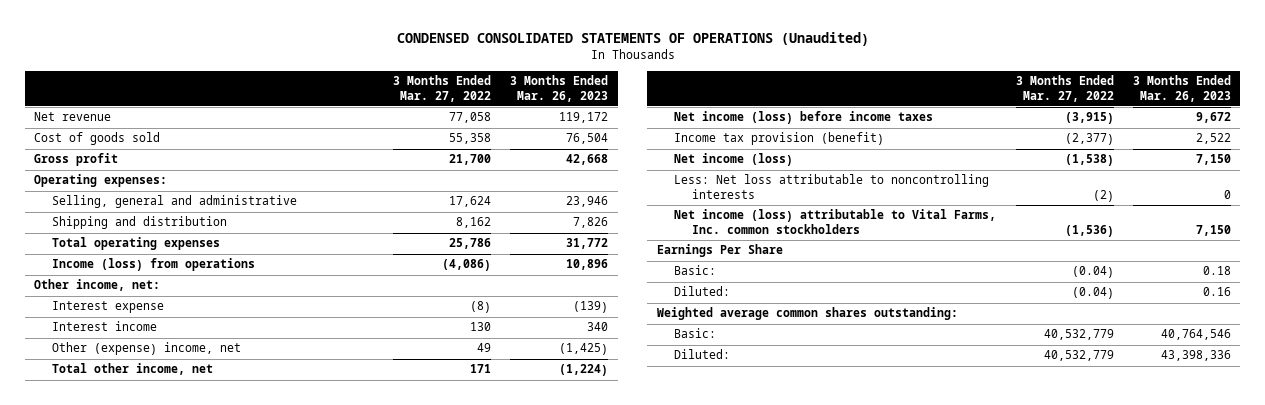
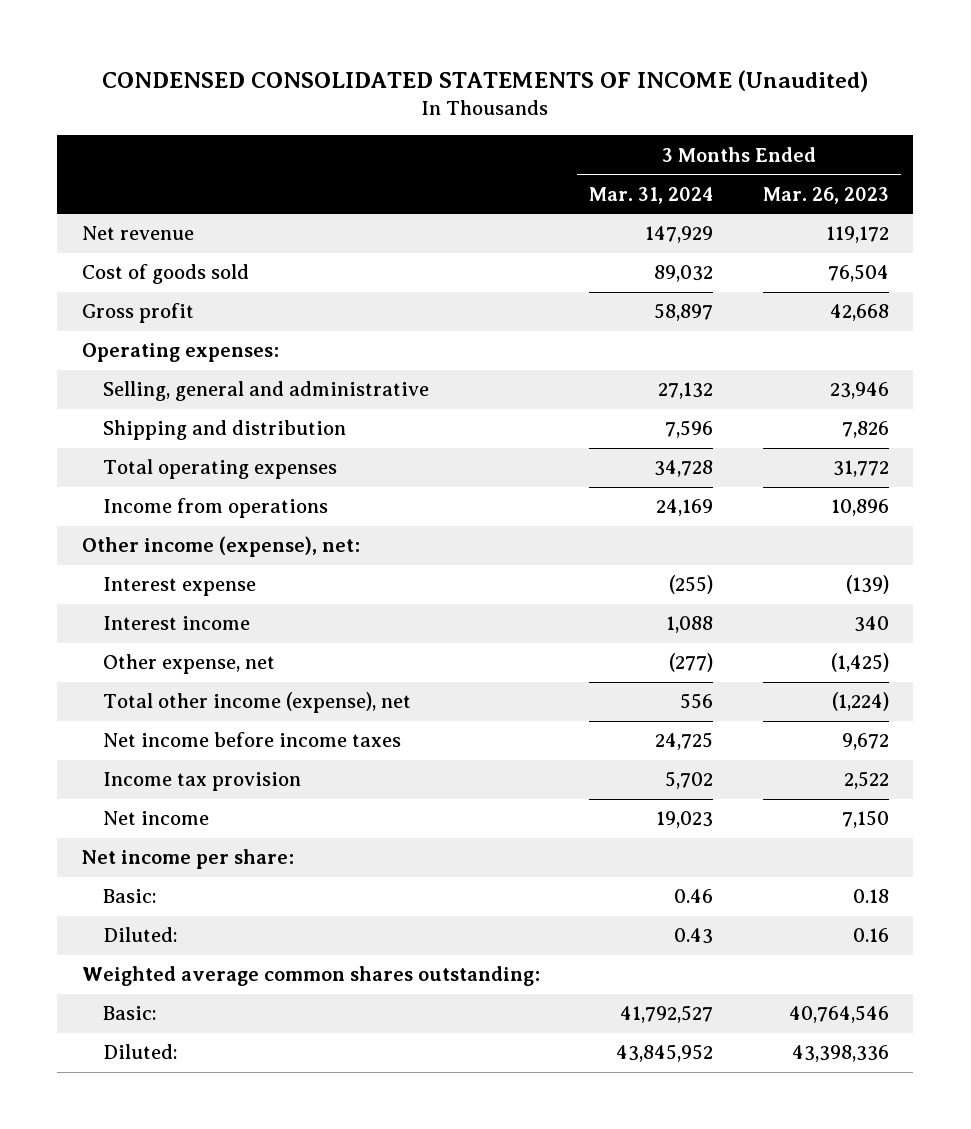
- CONDENSED CONSOLIDATED STATEMENTS OF OPERATIONS (Unaudited)
+ CONDENSED CONSOLIDATED STATEMENTS OF INCOME (Unaudited)
- | 3 Months Ended Mar. 27, 2022 | 3 Months Ended Mar. 26, 2023
+ | 3 Months Ended Mar. 31, 2024 | 3 Months Ended Mar. 26, 2023
- Income (loss) from operations | (4,086) | 10,896
- Other income, net:
+ Income from operations | 24,169 | 10,896
+ Other income (expense), net:
- Other (expense) income, net | 49 | (1,425)
- Total other income, net | 171 | (1,224)
- Net income (loss) before income taxes | (3,915) | 9,672
- Income tax provision (benefit) | (2,377) | 2,522
- Net income (loss) | (1,538) | 7,150
- Less: Net loss attributable to noncontrolling interests | (2) | 0
- Net income (loss) attributable to Vital Farms, Inc. common stockholders | (1,536) | 7,150
- Earnings Per Share
+ Other expense, net | (277) | (1,425)
+ Total other income (expense), net | 556 | (1,224)
+ Net income before income taxes | 24,725 | 9,672
+ Income tax provision | 5,702 | 2,522
+ Net income | 19,023 | 7,150
+ Net income per share:

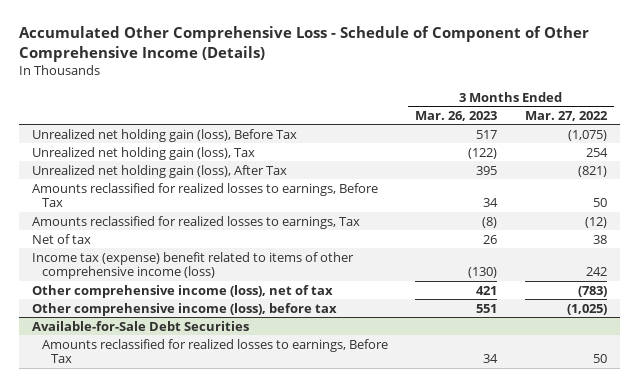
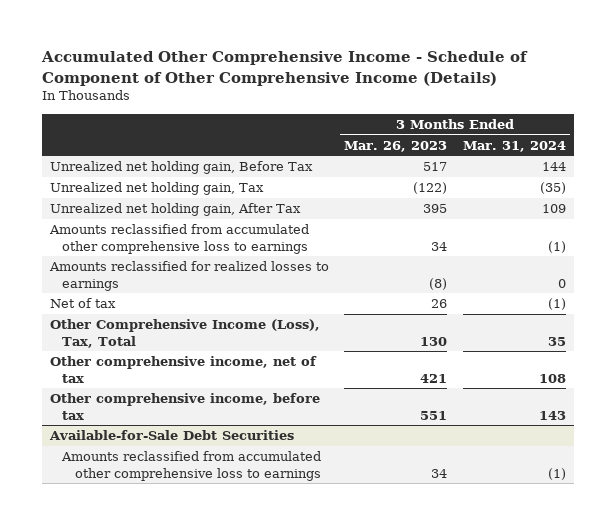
- Accumulated Other Comprehensive Loss - Schedule of Component of Other Comprehensive Income (Details)
+ Accumulated Other Comprehensive Income - Schedule of Component of Other Comprehensive Income (Details)
- | 3 Months Ended Mar. 26, 2023 | 3 Months Ended Mar. 27, 2022
+ | 3 Months Ended Mar. 26, 2023 | 3 Months Ended Mar. 31, 2024
- Unrealized net holding gain (loss), Before Tax | 517 | (1,075)
- Unrealized net holding gain (loss), Tax | (122) | 254
- Unrealized net holding gain (loss), After Tax | 395 | (821)
- Amounts reclassified for realized losses to earnings, Before Tax | 34 | 50
- Amounts reclassified for realized losses to earnings, Tax | (8) | (12)
+ Unrealized net holding gain, Before Tax | 517 | 144
+ Unrealized net holding gain, Tax | (122) | (35)
+ Unrealized net holding gain, After Tax | 395 | 109
+ Amounts reclassified from accumulated other comprehensive loss to earnings | 34 | (1)
+ Amounts reclassified for realized losses to earnings | (8) | 0
- Income tax (expense) benefit related to items of other comprehensive income (loss) | (130) | 242
- Other comprehensive income (loss), net of tax | 421 | (783)
- Other comprehensive income (loss), before tax | 551 | (1,025)
+ Other Comprehensive Income (Loss), Tax, Total | 130 | 35
+ Other comprehensive income, net of tax | 421 | 108
+ Other comprehensive income, before tax | 551 | 143
@ Available-for-Sale Debt Securities
- Amounts reclassified for realized losses to earnings, Before Tax | 34 | 50
+ Amounts reclassified from accumulated other comprehensive loss to earnings | 34 | (1)

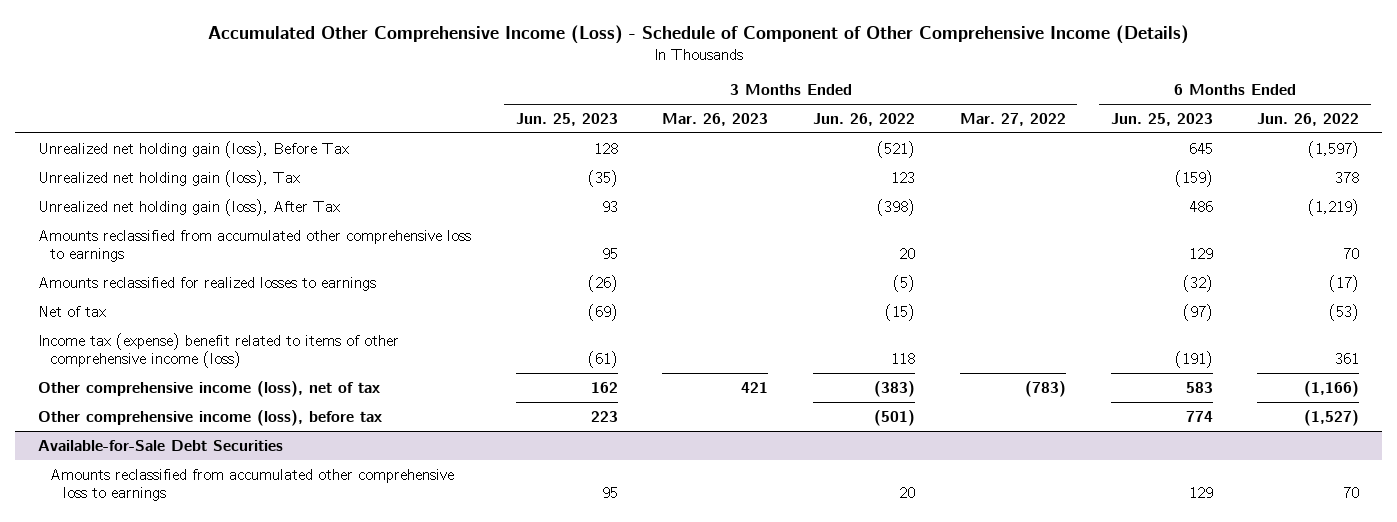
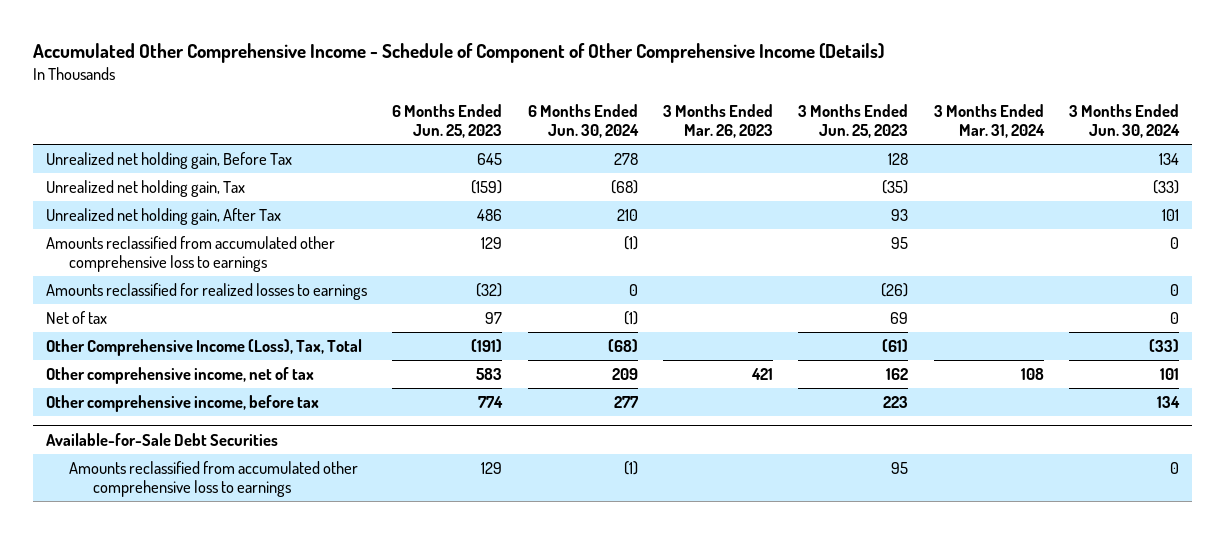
- Accumulated Other Comprehensive Income (Loss) - Schedule of Component of Other Comprehensive Income (Details)
+ Accumulated Other Comprehensive Income - Schedule of Component of Other Comprehensive Income (Details)
- | 3 Months Ended Jun. 25, 2023 | 3 Months Ended Mar. 26, 2023 | 3 Months Ended Jun. 26, 2022 | 3 Months Ended Mar. 27, 2022 | 6 Months Ended Jun. 25, 2023 | 6 Months Ended Jun. 26, 2022
+ | 6 Months Ended Jun. 25, 2023 | 6 Months Ended Jun. 30, 2024 | 3 Months Ended Mar. 26, 2023 | 3 Months Ended Jun. 25, 2023 | 3 Months Ended Mar. 31, 2024 | 3 Months Ended Jun. 30, 2024
- Unrealized net holding gain (loss), Before Tax | 128 | | (521) | | 645 | (1,597)
- Unrealized net holding gain (loss), Tax | (35) | | 123 | | (159) | 378
- Unrealized net holding gain (loss), After Tax | 93 | | (398) | | 486 | (1,219)
+ Unrealized net holding gain, Before Tax | 645 | 278 | | 128 | | 134
+ Unrealized net holding gain, Tax | (159) | (68) | | (35) | | (33)
+ Unrealized net holding gain, After Tax | 486 | 210 | | 93 | | 101
- Net of tax | (69) | | (15) | | (97) | (53)
- Income tax (expense) benefit related to items of other comprehensive income (loss) | (61) | | 118 | | (191) | 361
- Other comprehensive income (loss), net of tax | 162 | 421 | (383) | (783) | 583 | (1,166)
- Other comprehensive income (loss), before tax | 223 | | (501) | | 774 | (1,527)
+ Net of tax | 97 | (1) | | 69 | | 0
+ Other Comprehensive Income (Loss), Tax, Total | (191) | (68) | | (61) | | (33)
+ Other comprehensive income, net of tax | 583 | 209 | 421 | 162 | 108 | 101
+ Other comprehensive income, before tax | 774 | 277 | | 223 | | 134

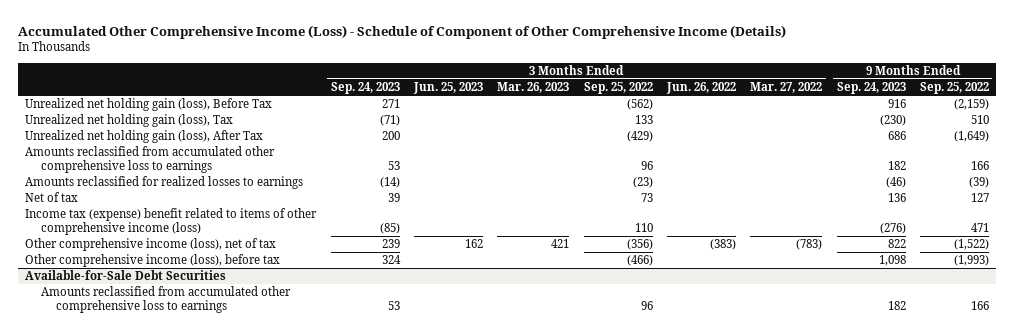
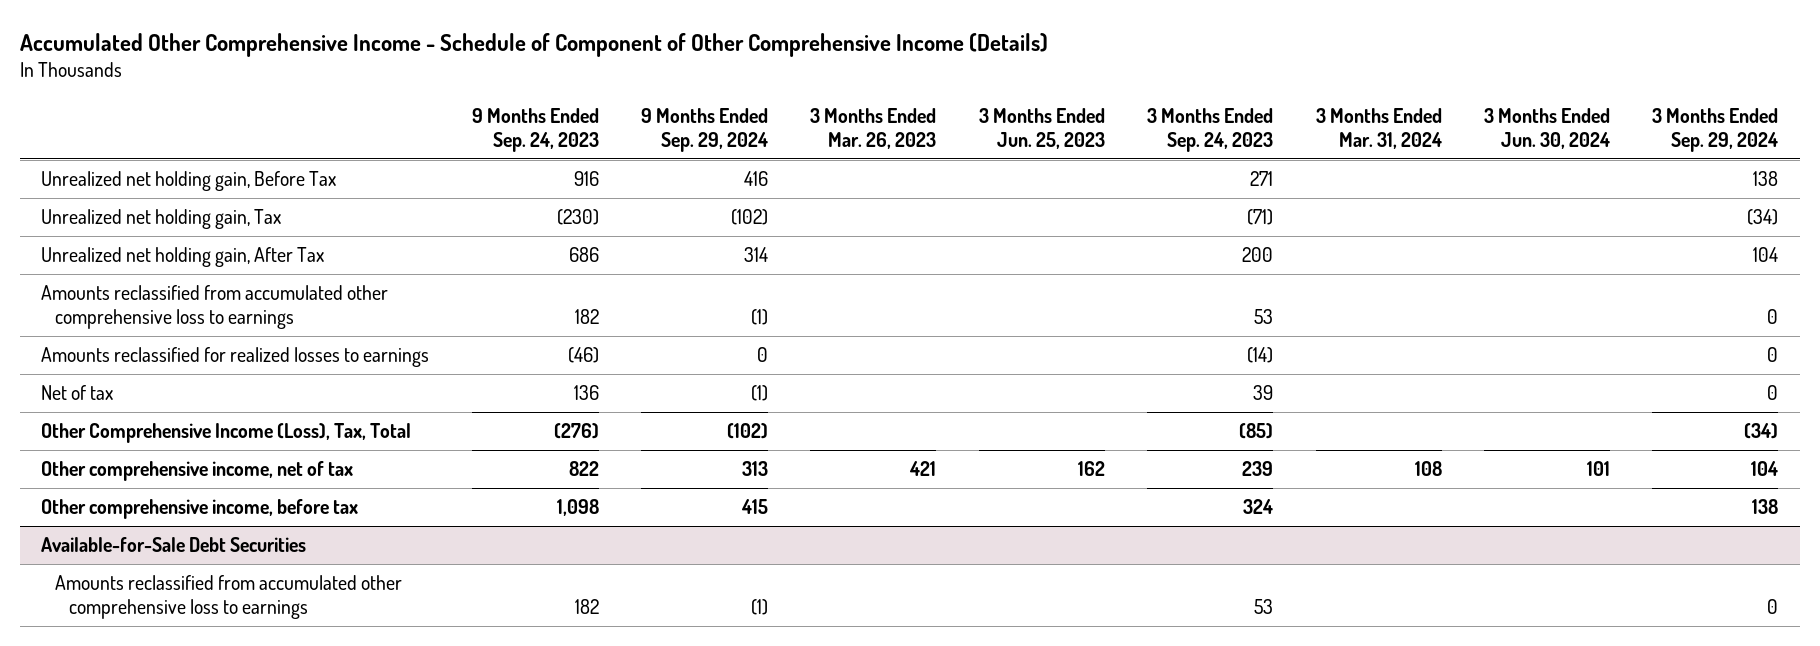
- Accumulated Other Comprehensive Income (Loss) - Schedule of Component of Other Comprehensive Income (Details)
+ Accumulated Other Comprehensive Income - Schedule of Component of Other Comprehensive Income (Details)
- | 3 Months Ended Sep. 24, 2023 | 3 Months Ended Jun. 25, 2023 | 3 Months Ended Mar. 26, 2023 | 3 Months Ended Sep. 25, 2022 | 3 Months Ended Jun. 26, 2022 | 3 Months Ended Mar. 27, 2022 | 9 Months Ended Sep. 24, 2023 | 9 Months Ended Sep. 25, 2022
+ | 9 Months Ended Sep. 24, 2023 | 9 Months Ended Sep. 29, 2024 | 3 Months Ended Mar. 26, 2023 | 3 Months Ended Jun. 25, 2023 | 3 Months Ended Sep. 24, 2023 | 3 Months Ended Mar. 31, 2024 | 3 Months Ended Jun. 30, 2024 | 3 Months Ended Sep. 29, 2024
- Unrealized net holding gain (loss), Before Tax | 271 | | | (562) | | | 916 | (2,159)
- Unrealized net holding gain (loss), Tax | (71) | | | 133 | | | (230) | 510
- Unrealized net holding gain (loss), After Tax | 200 | | | (429) | | | 686 | (1,649)
+ Unrealized net holding gain, Before Tax | 916 | 416 | | | 271 | | | 138
+ Unrealized net holding gain, Tax | (230) | (102) | | | (71) | | | (34)
+ Unrealized net holding gain, After Tax | 686 | 314 | | | 200 | | | 104
- Income tax (expense) benefit related to items of other comprehensive income (loss) | (85) | | | 110 | | | (276) | 471
- Other comprehensive income (loss), net of tax | 239 | 162 | 421 | (356) | (383) | (783) | 822 | (1,522)
- Other comprehensive income (loss), before tax | 324 | | | (466) | | | 1,098 | (1,993)
+ Other Comprehensive Income (Loss), Tax, Total | (276) | (102) | | | (85) | | | (34)
+ Other comprehensive income, net of tax | 822 | 313 | 421 | 162 | 239 | 108 | 101 | 104
+ Other comprehensive income, before tax | 1,098 | 415 | | | 324 | | | 138

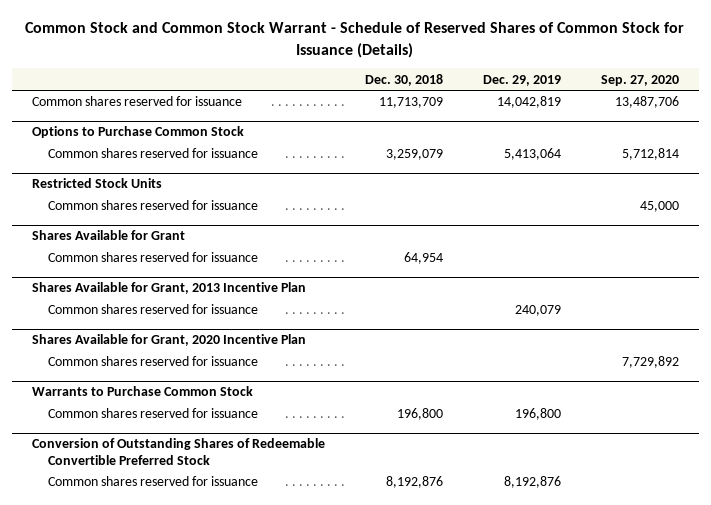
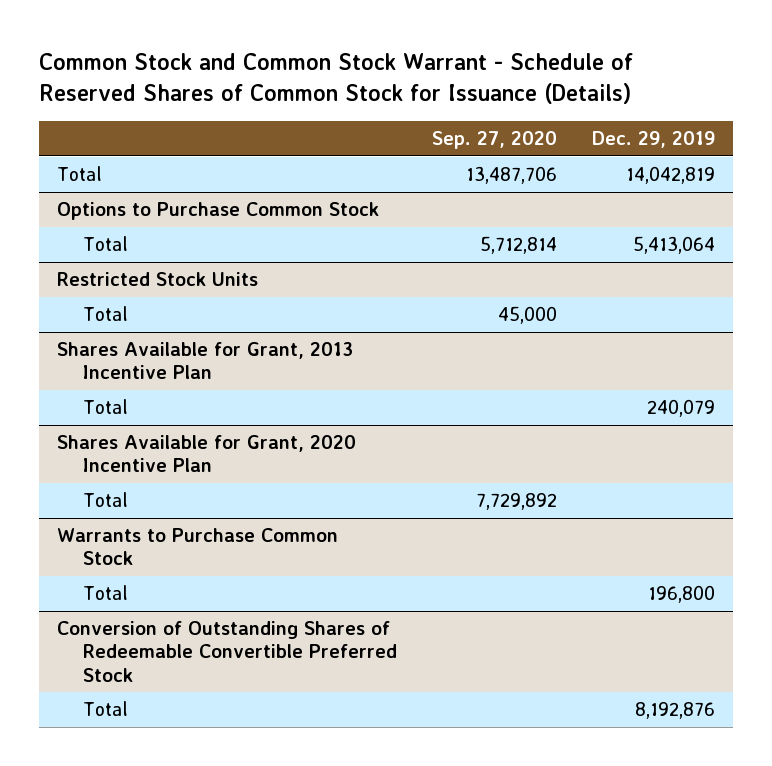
- | Dec. 30, 2018 | Dec. 29, 2019 | Sep. 27, 2020
+ | Sep. 27, 2020 | Dec. 29, 2019
- Common shares reserved for issuance | 11,713,709 | 14,042,819 | 13,487,706
+ Total | 13,487,706 | 14,042,819
@ Options to Purchase Common Stock
- Common shares reserved for issuance | 3,259,079 | 5,413,064 | 5,712,814
+ Total | 5,712,814 | 5,413,064
@ Restricted Stock Units
- Common shares reserved for issuance | | | 45,000
- Shares Available for Grant
- Common shares reserved for issuance | 64,954 | |
@ Restricted Stock Units
+ Total | 45,000 |
@ Shares Available for Grant, 2013 Incentive Plan
- Common shares reserved for issuance | | 240,079 |
+ Total | | 240,079
@ Shares Available for Grant, 2020 Incentive Plan
- Common shares reserved for issuance | | | 7,729,892
+ Total | 7,729,892 |
@ Warrants to Purchase Common Stock
- Common shares reserved for issuance | 196,800 | 196,800 |
+ Total | | 196,800
@ Conversion of Outstanding Shares of Redeemable Convertible Preferred Stock
- Common shares reserved for issuance | 8,192,876 | 8,192,876 |
+ Total | | 8,192,876

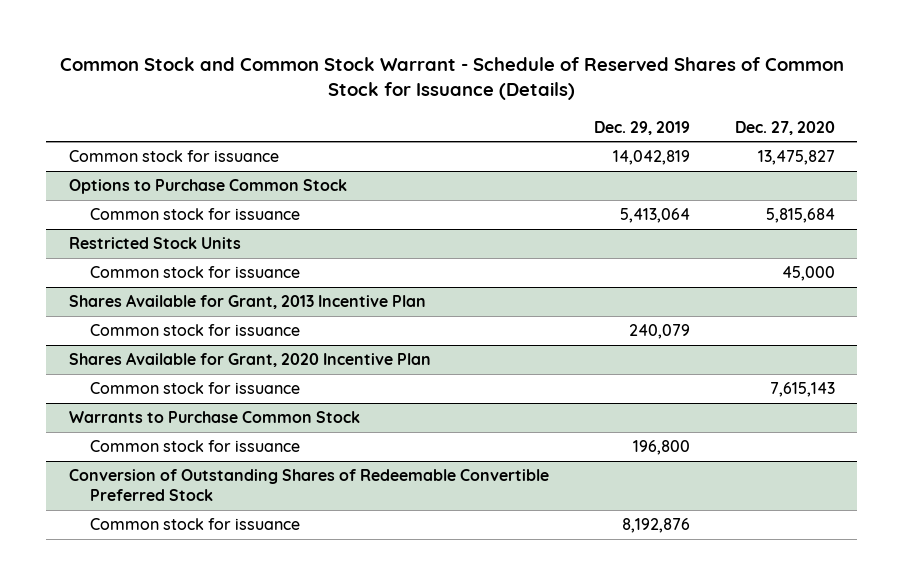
- | Sep. 27, 2020 | Dec. 29, 2019
+ | Dec. 29, 2019 | Dec. 27, 2020
- Total | 13,487,706 | 14,042,819
+ Common stock for issuance | 14,042,819 | 13,475,827
@ Options to Purchase Common Stock
- Total | 5,712,814 | 5,413,064
+ Common stock for issuance | 5,413,064 | 5,815,684
@ Restricted Stock Units
- Total | 45,000 |
+ Common stock for issuance | | 45,000
@ Shares Available for Grant, 2013 Incentive Plan
- Total | | 240,079
+ Common stock for issuance | 240,079 |
@ Shares Available for Grant, 2020 Incentive Plan
- Total | 7,729,892 |
+ Common stock for issuance | | 7,615,143
@ Warrants to Purchase Common Stock
- Total | | 196,800
+ Common stock for issuance | 196,800 |
@ Conversion of Outstanding Shares of Redeemable Convertible Preferred Stock
- Total | | 8,192,876
+ Common stock for issuance | 8,192,876 |

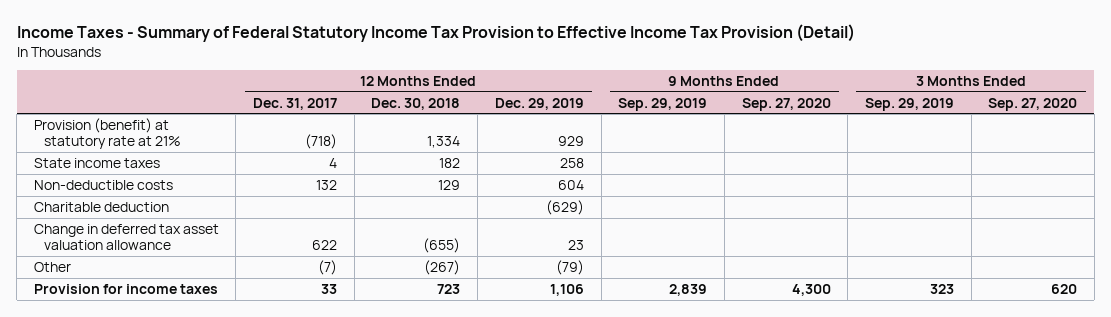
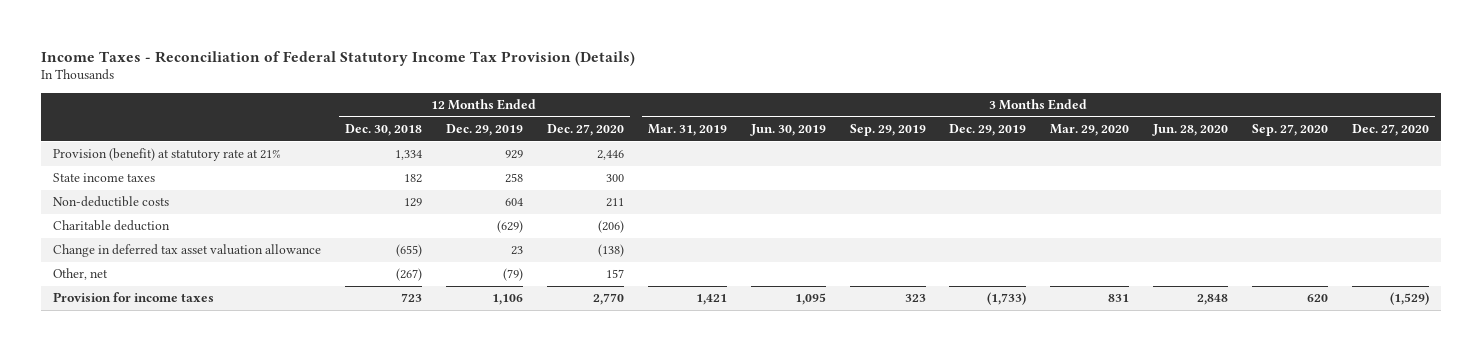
- Income Taxes - Summary of Federal Statutory Income Tax Provision to Effective Income Tax Provision (Detail)
+ Income Taxes - Reconciliation of Federal Statutory Income Tax Provision (Details)
- | 12 Months Ended Dec. 31, 2017 | 12 Months Ended Dec. 30, 2018 | 12 Months Ended Dec. 29, 2019 | 9 Months Ended Sep. 29, 2019 | 9 Months Ended Sep. 27, 2020 | 3 Months Ended Sep. 29, 2019 | 3 Months Ended Sep. 27, 2020
+ | 12 Months Ended Dec. 30, 2018 | 12 Months Ended Dec. 29, 2019 | 12 Months Ended Dec. 27, 2020 | 3 Months Ended Mar. 31, 2019 | 3 Months Ended Jun. 30, 2019 | 3 Months Ended Sep. 29, 2019 | 3 Months Ended Dec. 29, 2019 | 3 Months Ended Mar. 29, 2020 | 3 Months Ended Jun. 28, 2020 | 3 Months Ended Sep. 27, 2020 | 3 Months Ended Dec. 27, 2020
- Other | (7) | (267) | (79) | | | |
+ Other, net | (267) | (79) | 157 | | | | | | | |

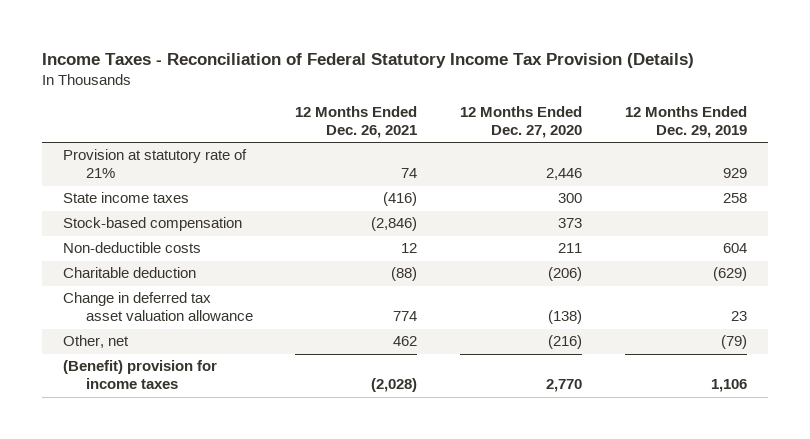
- | 12 Months Ended Dec. 30, 2018 | 12 Months Ended Dec. 29, 2019 | 12 Months Ended Dec. 27, 2020 | 3 Months Ended Mar. 31, 2019 | 3 Months Ended Jun. 30, 2019 | 3 Months Ended Sep. 29, 2019 | 3 Months Ended Dec. 29, 2019 | 3 Months Ended Mar. 29, 2020 | 3 Months Ended Jun. 28, 2020 | 3 Months Ended Sep. 27, 2020 | 3 Months Ended Dec. 27, 2020
+ | 12 Months Ended Dec. 26, 2021 | 12 Months Ended Dec. 27, 2020 | 12 Months Ended Dec. 29, 2019
- Provision (benefit) at statutory rate at 21% | 1,334 | 929 | 2,446 | | | | | | | |
+ Provision at statutory rate of 21% | 74 | 2,446 | 929
+ Stock-based compensation | (2,846) | 373 |
- Other, net | (267) | (79) | 157 | | | | | | | |
- Provision for income taxes | 723 | 1,106 | 2,770 | 1,421 | 1,095 | 323 | (1,733) | 831 | 2,848 | 620 | (1,529)
+ Other, net | 462 | (216) | (79)
+ (Benefit) provision for income taxes | (2,028) | 2,770 | 1,106

